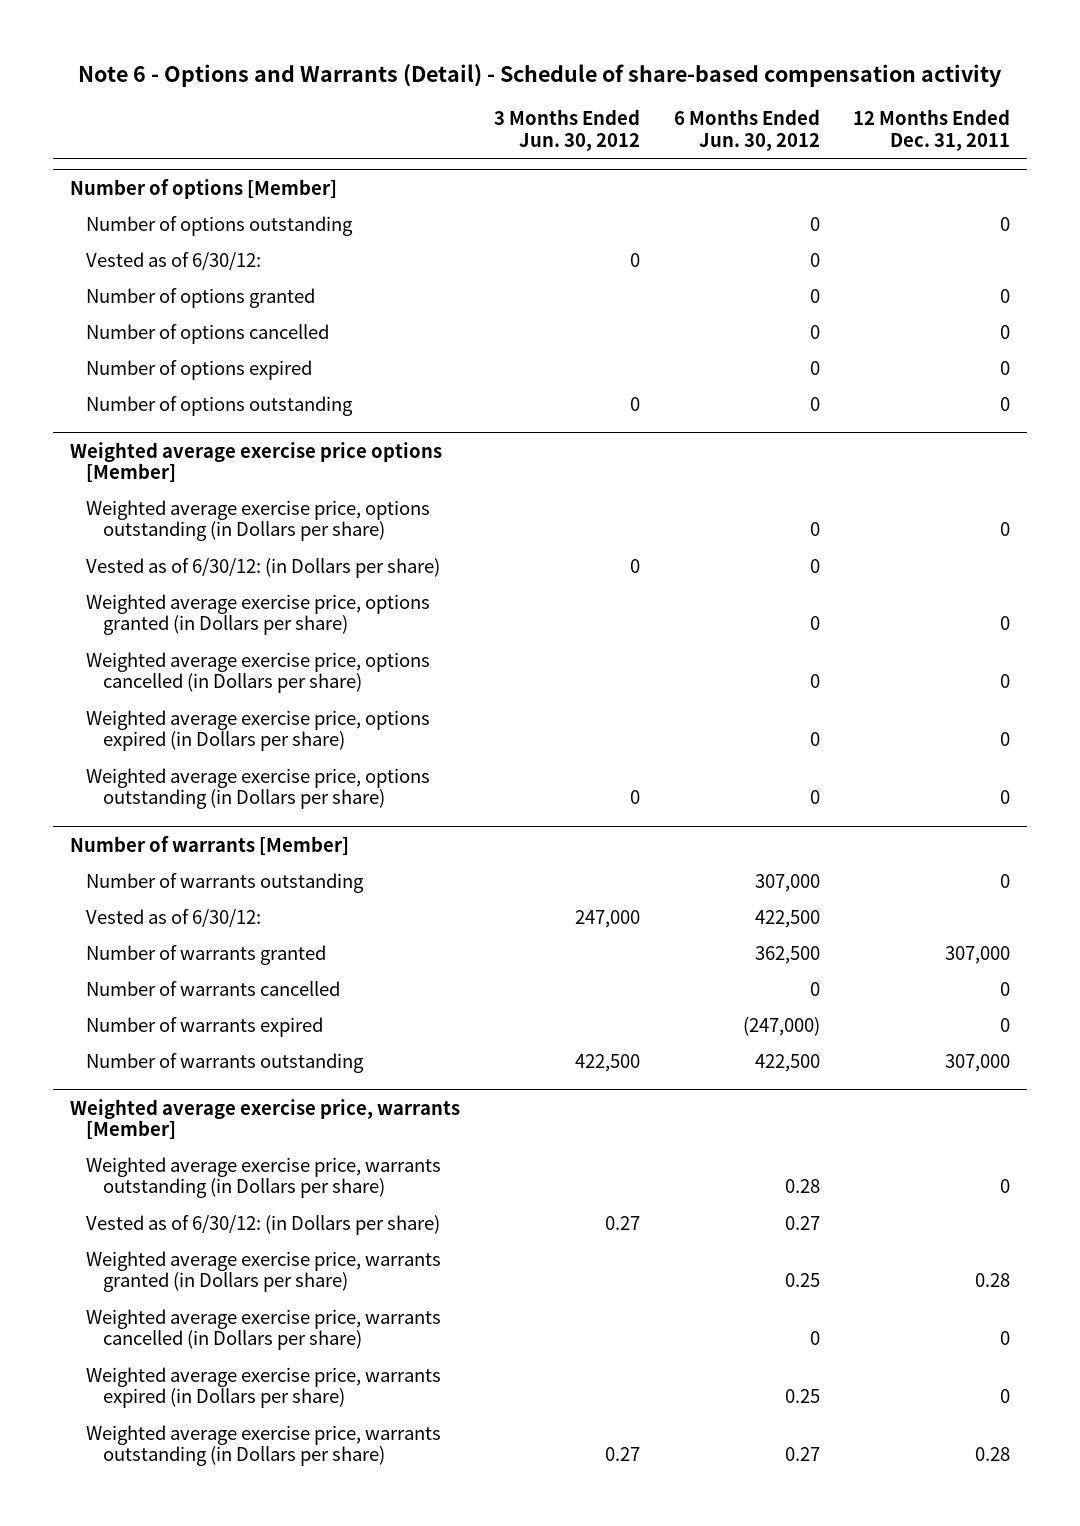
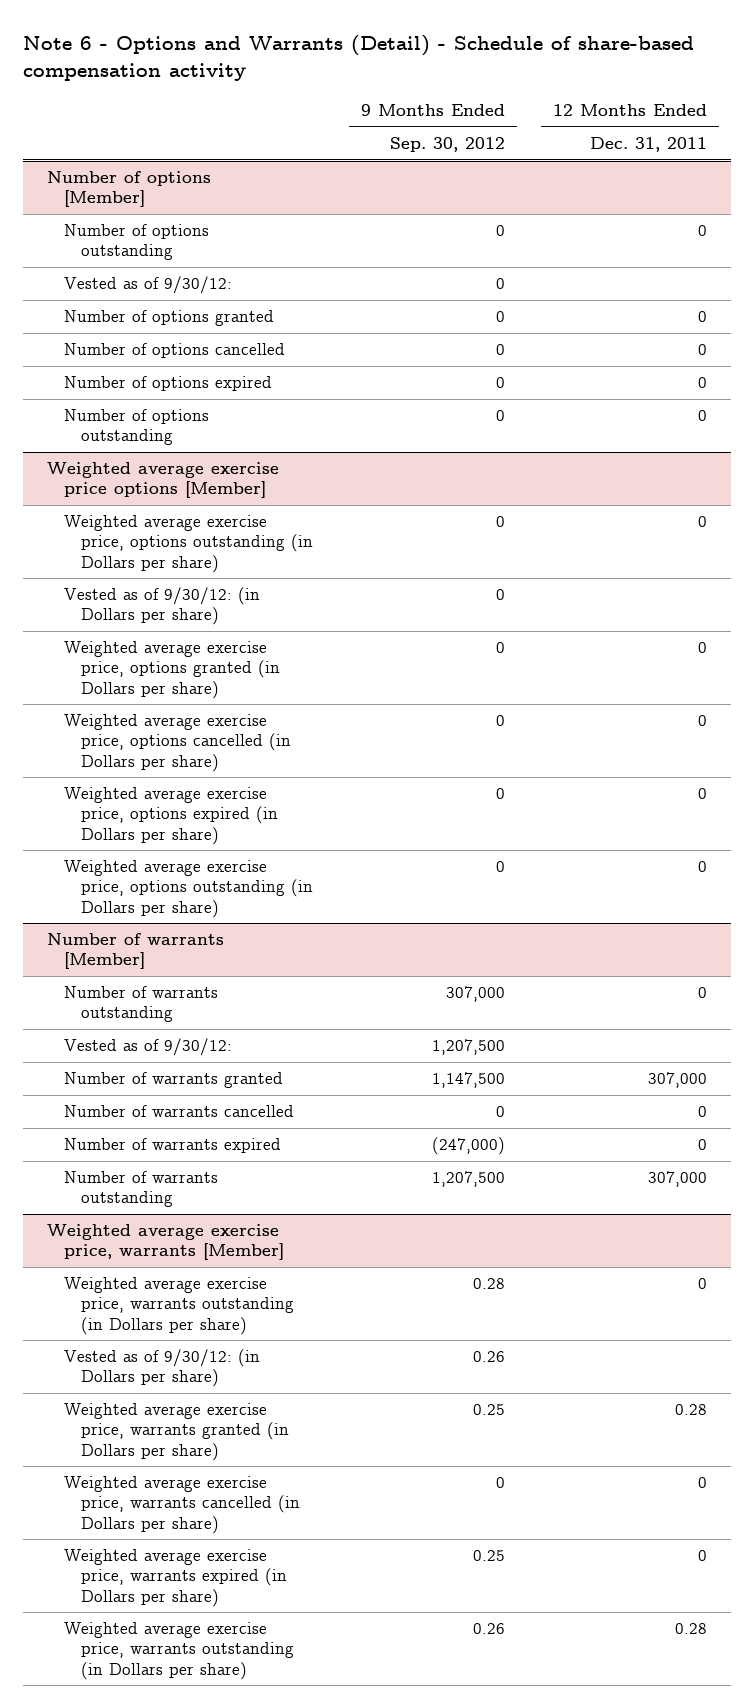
- | 3 Months Ended Jun. 30, 2012 | 6 Months Ended Jun. 30, 2012 | 12 Months Ended Dec. 31, 2011
+ | 9 Months Ended Sep. 30, 2012 | 12 Months Ended Dec. 31, 2011
@ Number of options [Member]
- Vested as of 6/30/12: | 0 | 0 |
+ Vested as of 9/30/12: | 0 |
@ Weighted average exercise price options [Member]
- Vested as of 6/30/12: (in Dollars per share) | 0 | 0 |
+ Vested as of 9/30/12: (in Dollars per share) | 0 |
@ Number of warrants [Member]
- Vested as of 6/30/12: | 247,000 | 422,500 |
+ Vested as of 9/30/12: | 1,207,500 |
@ Weighted average exercise price, warrants [Member]
- Vested as of 6/30/12: (in Dollars per share) | 0.27 | 0.27 |
+ Vested as of 9/30/12: (in Dollars per share) | 0.26 |

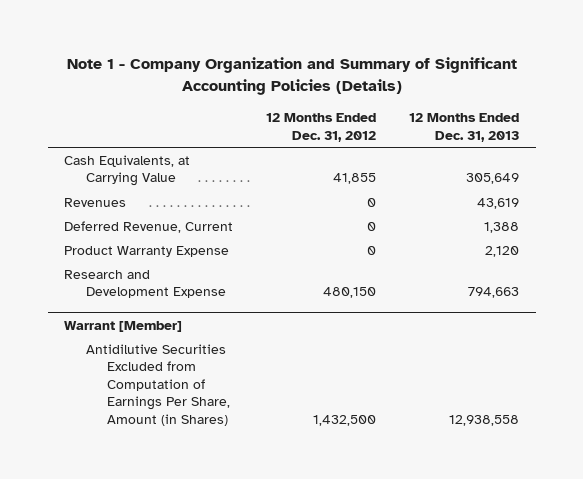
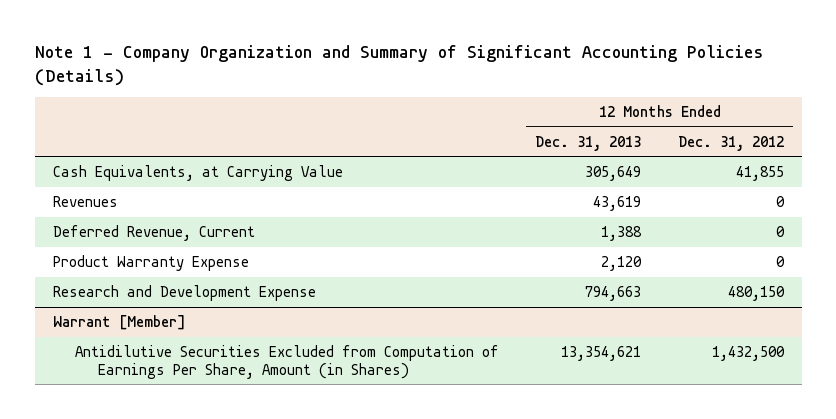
- | 12 Months Ended Dec. 31, 2012 | 12 Months Ended Dec. 31, 2013
+ | 12 Months Ended Dec. 31, 2013 | 12 Months Ended Dec. 31, 2012
@ Warrant [Member]
- Antidilutive Securities Excluded from Computation of Earnings Per Share, Amount (in Shares) | 1,432,500 | 12,938,558
+ Antidilutive Securities Excluded from Computation of Earnings Per Share, Amount (in Shares) | 13,354,621 | 1,432,500

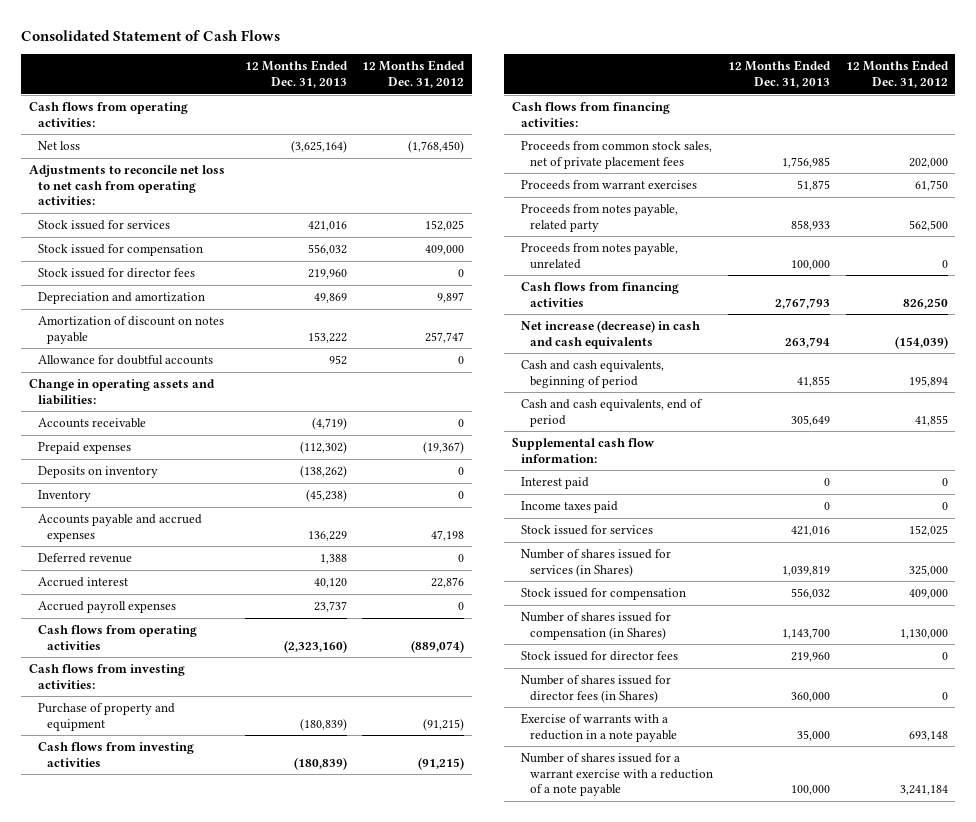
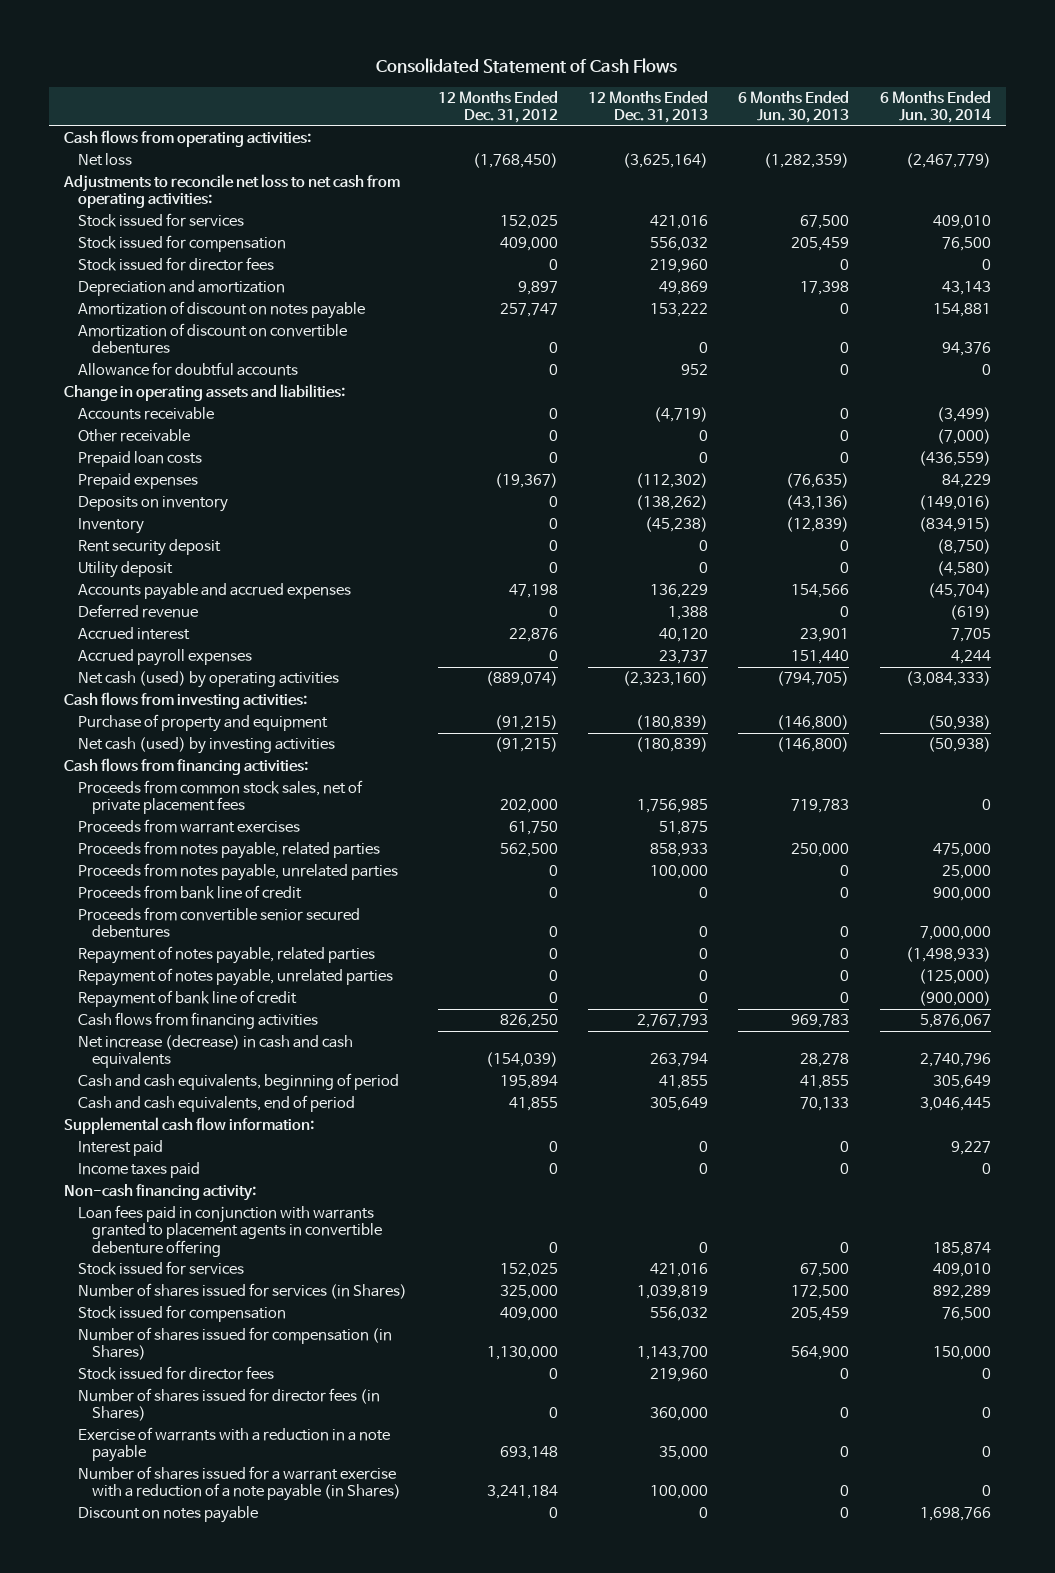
- | 12 Months Ended Dec. 31, 2013 | 12 Months Ended Dec. 31, 2012
+ | 12 Months Ended Dec. 31, 2012 | 12 Months Ended Dec. 31, 2013 | 6 Months Ended Jun. 30, 2013 | 6 Months Ended Jun. 30, 2014
+ Amortization of discount on convertible debentures | 0 | 0 | 0 | 94,376
+ Other receivable | 0 | 0 | 0 | (7,000)
+ Prepaid loan costs | 0 | 0 | 0 | (436,559)
+ Rent security deposit | 0 | 0 | 0 | (8,750)
+ Utility deposit | 0 | 0 | 0 | (4,580)
- Cash flows from operating activities | (2,323,160) | (889,074)
+ Net cash (used) by operating activities | (889,074) | (2,323,160) | (794,705) | (3,084,333)
- Cash flows from investing activities | (180,839) | (91,215)
+ Net cash (used) by investing activities | (91,215) | (180,839) | (146,800) | (50,938)
- Proceeds from notes payable, related party | 858,933 | 562,500
- Proceeds from notes payable, unrelated | 100,000 | 0
+ Proceeds from notes payable, related parties | 562,500 | 858,933 | 250,000 | 475,000
+ Proceeds from notes payable, unrelated parties | 0 | 100,000 | 0 | 25,000
+ Proceeds from bank line of credit | 0 | 0 | 0 | 900,000
+ Proceeds from convertible senior secured debentures | 0 | 0 | 0 | 7,000,000
+ Repayment of notes payable, related parties | 0 | 0 | 0 | (1,498,933)
+ Repayment of notes payable, unrelated parties | 0 | 0 | 0 | (125,000)
+ Repayment of bank line of credit | 0 | 0 | 0 | (900,000)
+ Non-cash financing activity:
+ Loan fees paid in conjunction with warrants granted to placement agents in convertible debenture offering | 0 | 0 | 0 | 185,874
- Number of shares issued for a warrant exercise with a reduction of a note payable | 100,000 | 3,241,184
+ Number of shares issued for a warrant exercise with a reduction of a note payable (in Shares) | 3,241,184 | 100,000 | 0 | 0
+ Discount on notes payable | 0 | 0 | 0 | 1,698,766

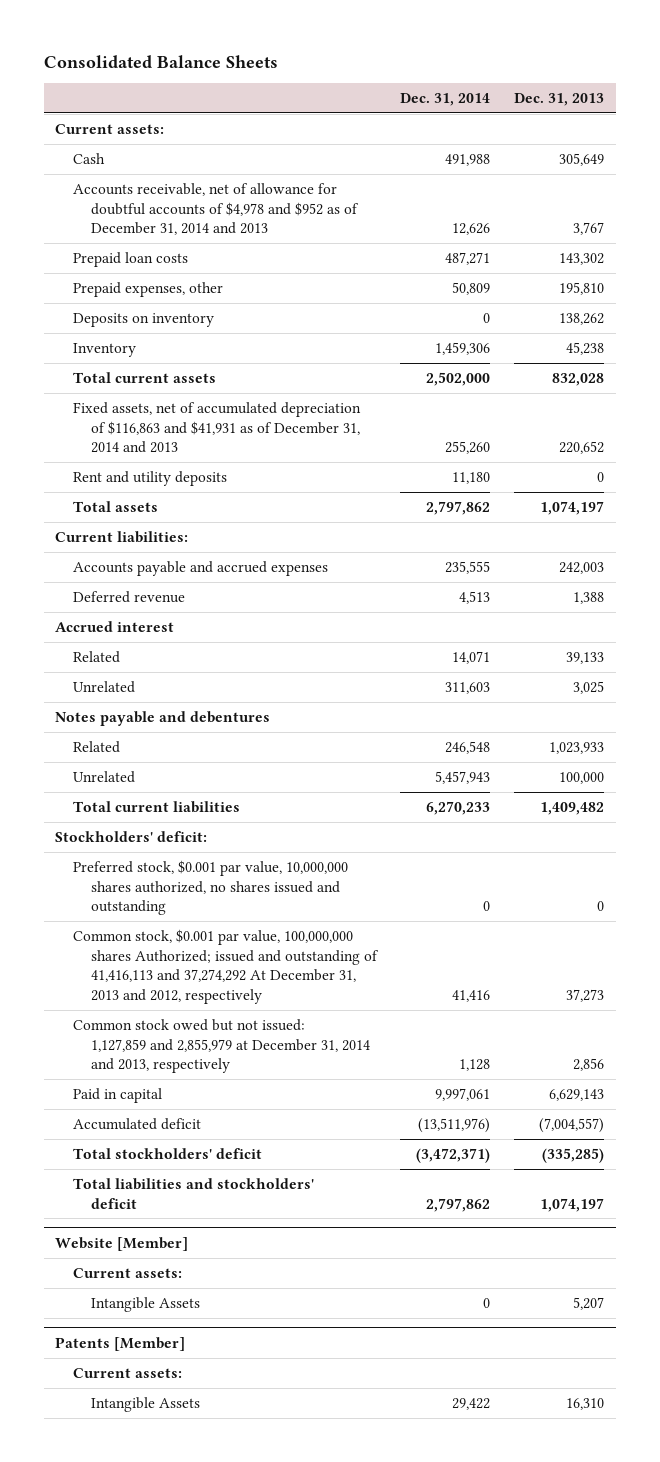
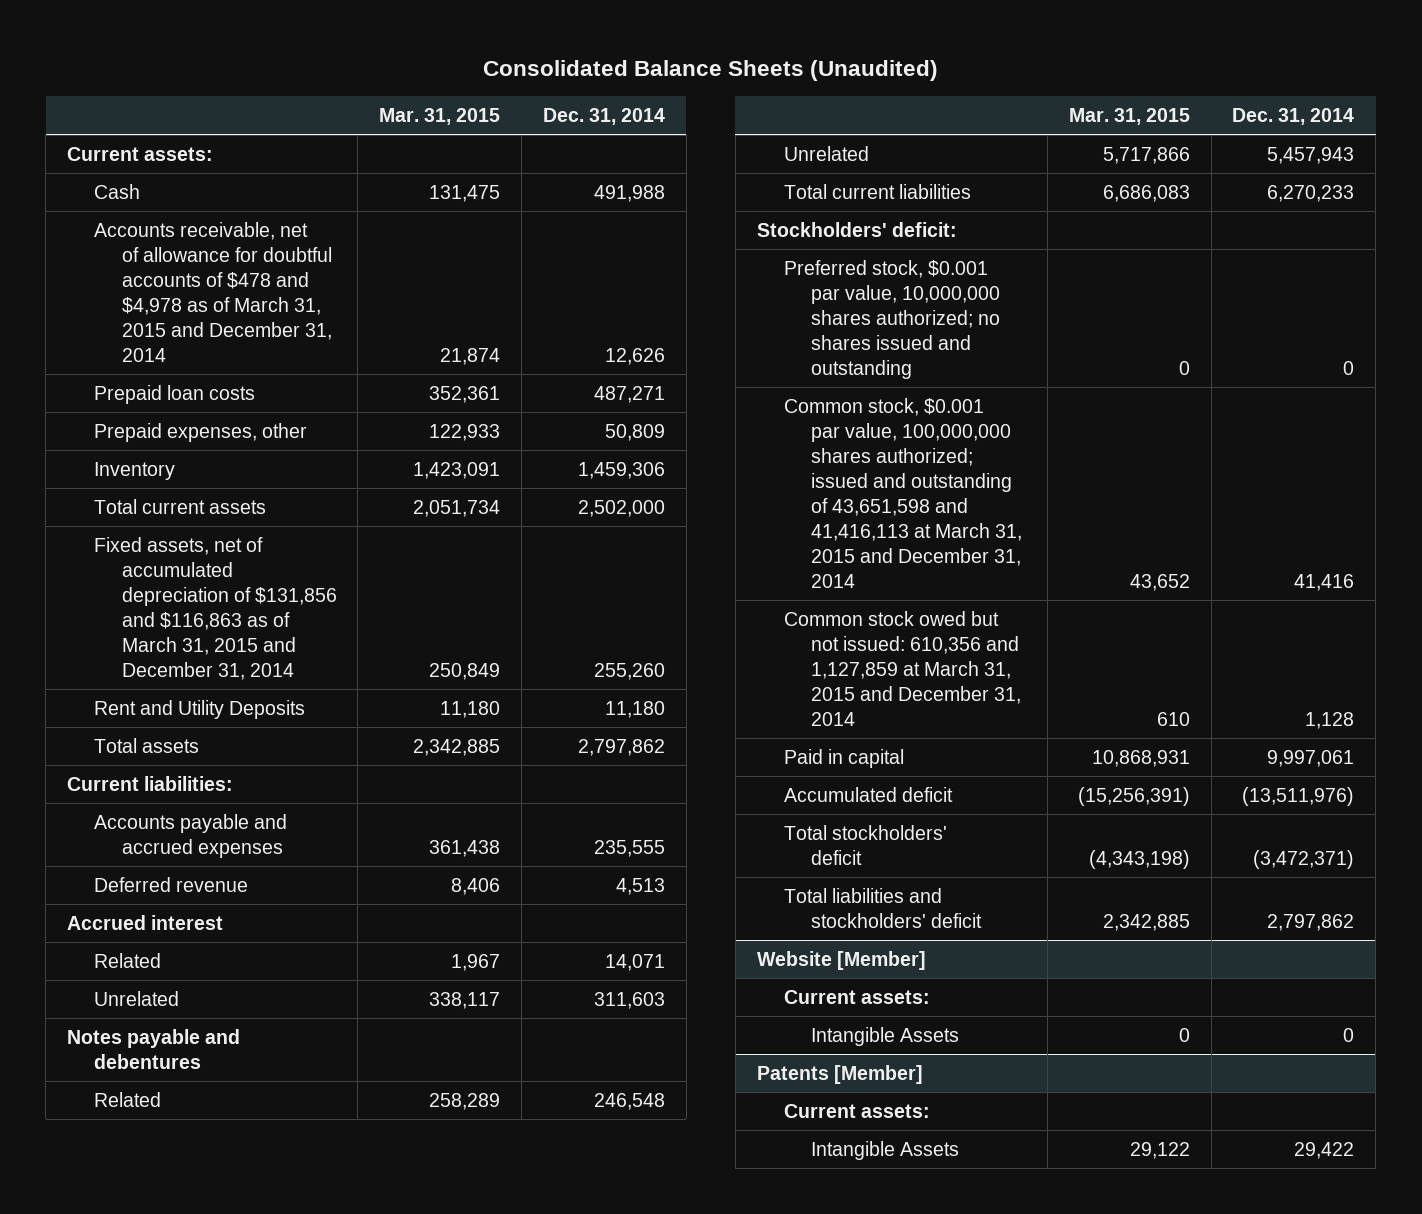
- Consolidated Balance Sheets
+ Consolidated Balance Sheets (Unaudited)
- | Dec. 31, 2014 | Dec. 31, 2013
+ | Mar. 31, 2015 | Dec. 31, 2014
- Accounts receivable, net of allowance for doubtful accounts of $4,978 and $952 as of December 31, 2014 and 2013 | 12,626 | 3,767
+ Accounts receivable, net of allowance for doubtful accounts of $478 and $4,978 as of March 31, 2015 and December 31, 2014 | 21,874 | 12,626
- Deposits on inventory | 0 | 138,262
- Fixed assets, net of accumulated depreciation of $116,863 and $41,931 as of December 31, 2014 and 2013 | 255,260 | 220,652
- Rent and utility deposits | 11,180 | 0
+ Fixed assets, net of accumulated depreciation of $131,856 and $116,863 as of March 31, 2015 and December 31, 2014 | 250,849 | 255,260
+ Rent and Utility Deposits | 11,180 | 11,180
- Preferred stock, $0.001 par value, 10,000,000 shares authorized, no shares issued and outstanding | 0 | 0
- Common stock, $0.001 par value, 100,000,000 shares Authorized; issued and outstanding of 41,416,113 and 37,274,292 At December 31, 2013 and 2012, respectively | 41,416 | 37,273
- Common stock owed but not issued: 1,127,859 and 2,855,979 at December 31, 2014 and 2013, respectively | 1,128 | 2,856
+ Preferred stock, $0.001 par value, 10,000,000 shares authorized; no shares issued and outstanding | 0 | 0
+ Common stock, $0.001 par value, 100,000,000 shares authorized; issued and outstanding of 43,651,598 and 41,416,113 at March 31, 2015 and December 31, 2014 | 43,652 | 41,416
+ Common stock owed but not issued: 610,356 and 1,127,859 at March 31, 2015 and December 31, 2014 | 610 | 1,128

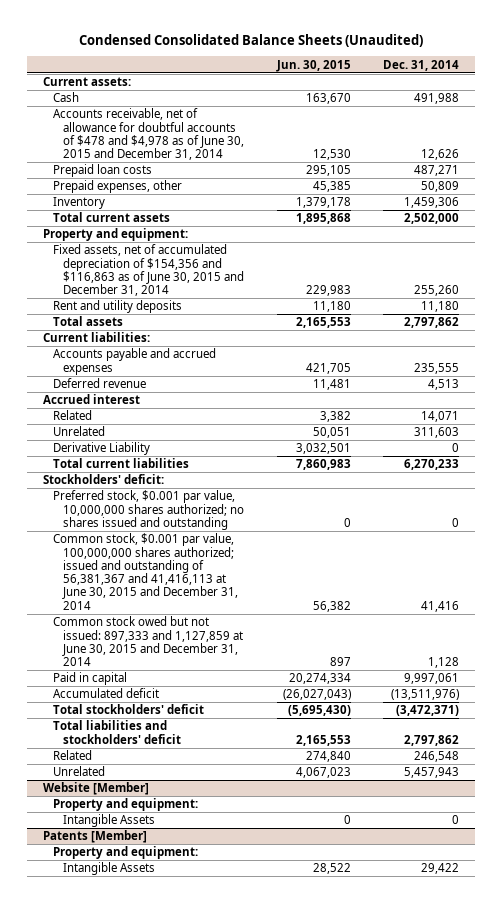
- Consolidated Balance Sheets (Unaudited)
+ Condensed Consolidated Balance Sheets (Unaudited)
- | Mar. 31, 2015 | Dec. 31, 2014
+ | Jun. 30, 2015 | Dec. 31, 2014
- Accounts receivable, net of allowance for doubtful accounts of $478 and $4,978 as of March 31, 2015 and December 31, 2014 | 21,874 | 12,626
+ Accounts receivable, net of allowance for doubtful accounts of $478 and $4,978 as of June 30, 2015 and December 31, 2014 | 12,530 | 12,626
- Fixed assets, net of accumulated depreciation of $131,856 and $116,863 as of March 31, 2015 and December 31, 2014 | 250,849 | 255,260
- Rent and Utility Deposits | 11,180 | 11,180
+ Property and equipment:
+ Fixed assets, net of accumulated depreciation of $154,356 and $116,863 as of June 30, 2015 and December 31, 2014 | 229,983 | 255,260
+ Rent and utility deposits | 11,180 | 11,180
- Notes payable and debentures
+ Derivative Liability | 3,032,501 | 0
- Common stock, $0.001 par value, 100,000,000 shares authorized; issued and outstanding of 43,651,598 and 41,416,113 at March 31, 2015 and December 31, 2014 | 43,652 | 41,416
- Common stock owed but not issued: 610,356 and 1,127,859 at March 31, 2015 and December 31, 2014 | 610 | 1,128
+ Common stock, $0.001 par value, 100,000,000 shares authorized; issued and outstanding of 56,381,367 and 41,416,113 at June 30, 2015 and December 31, 2014 | 56,382 | 41,416
+ Common stock owed but not issued: 897,333 and 1,127,859 at June 30, 2015 and December 31, 2014 | 897 | 1,128
moved down: Related | 274,840 | 246,548
moved down: Unrelated | 4,067,023 | 5,457,943
@ Website [Member]
- Current assets:
+ Property and equipment:
@ Patents [Member]
- Current assets:
+ Property and equipment:

